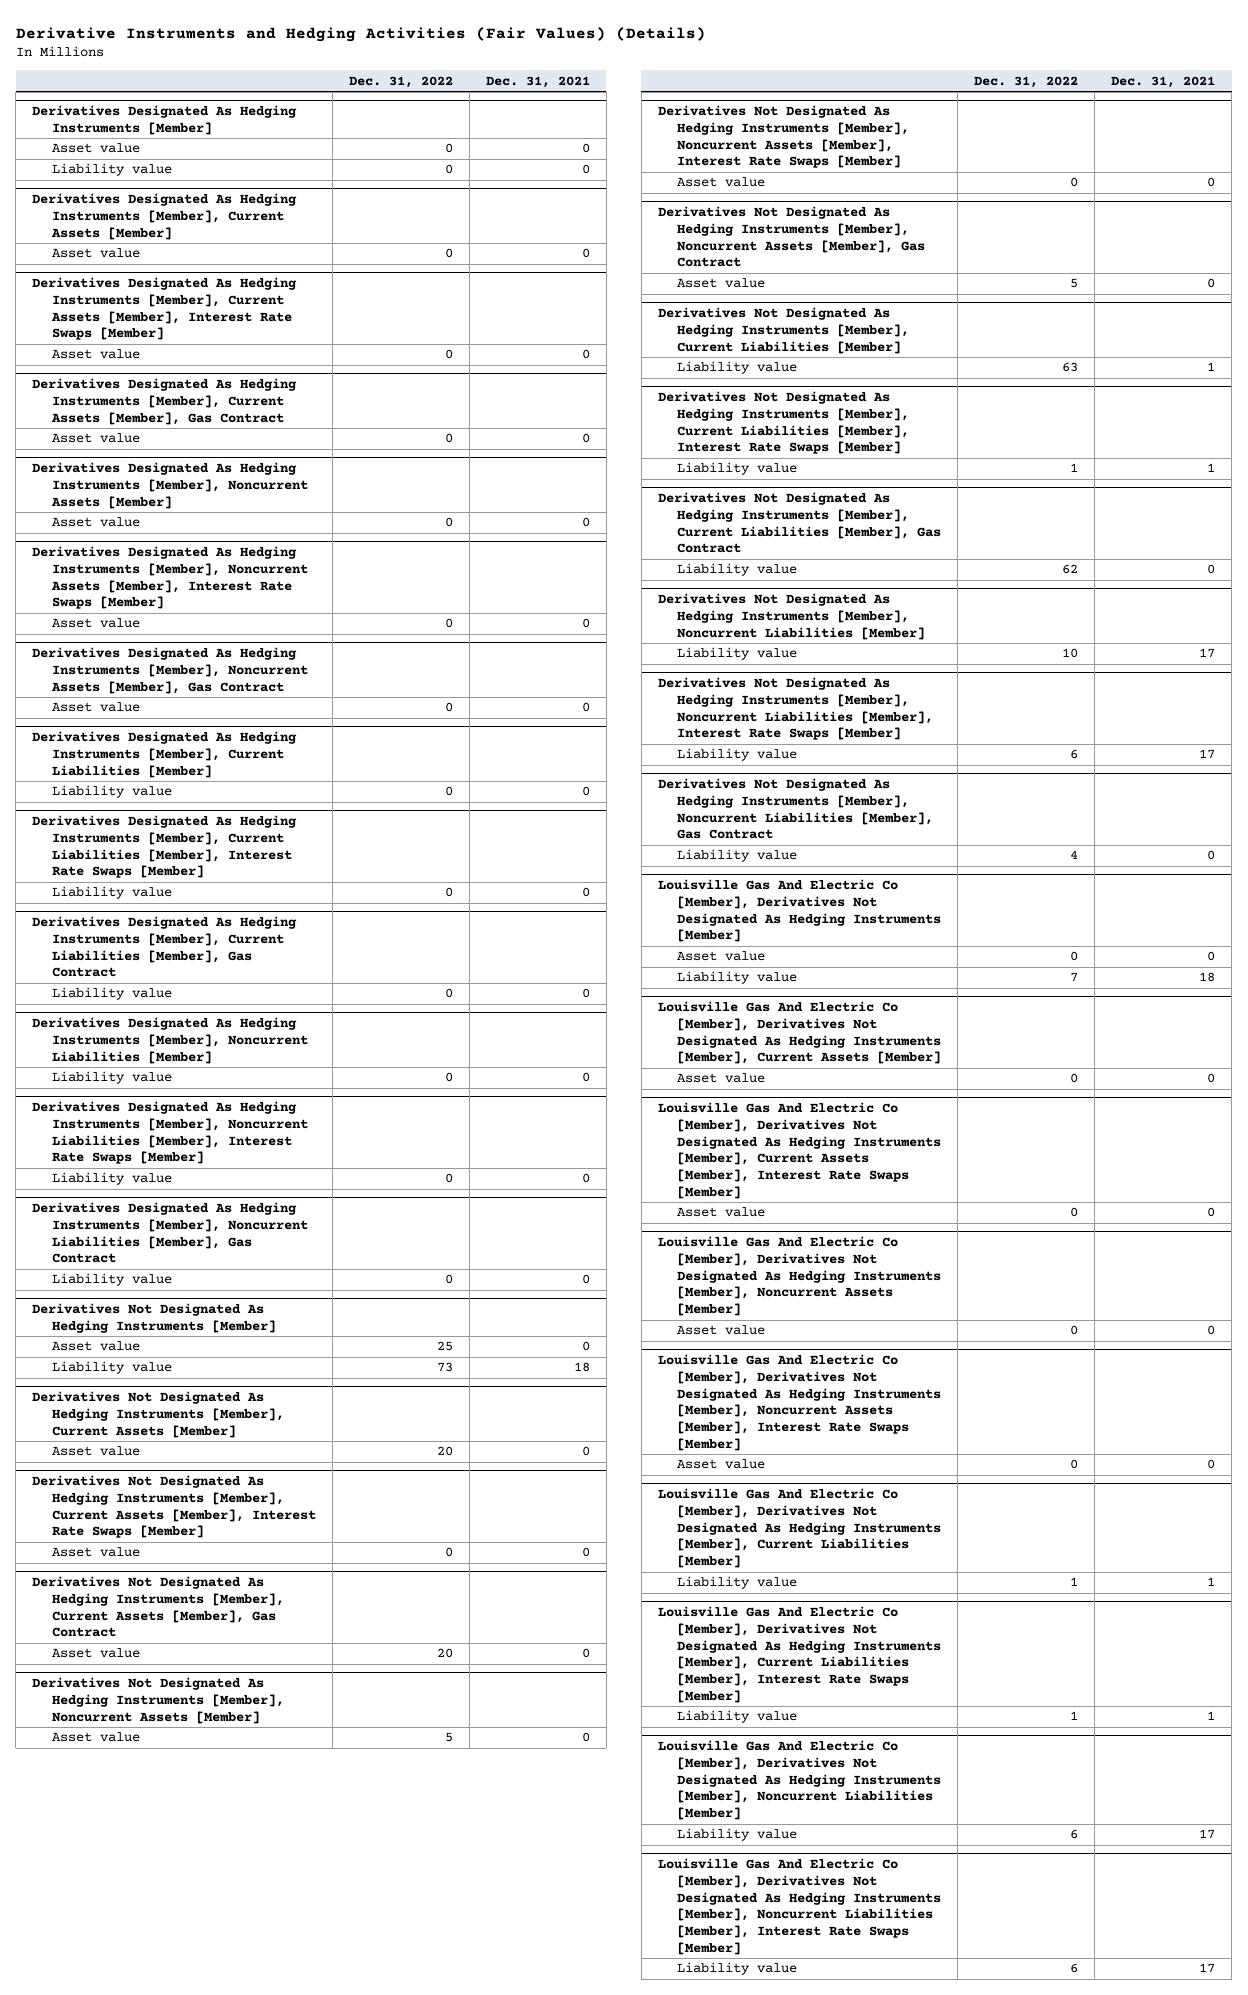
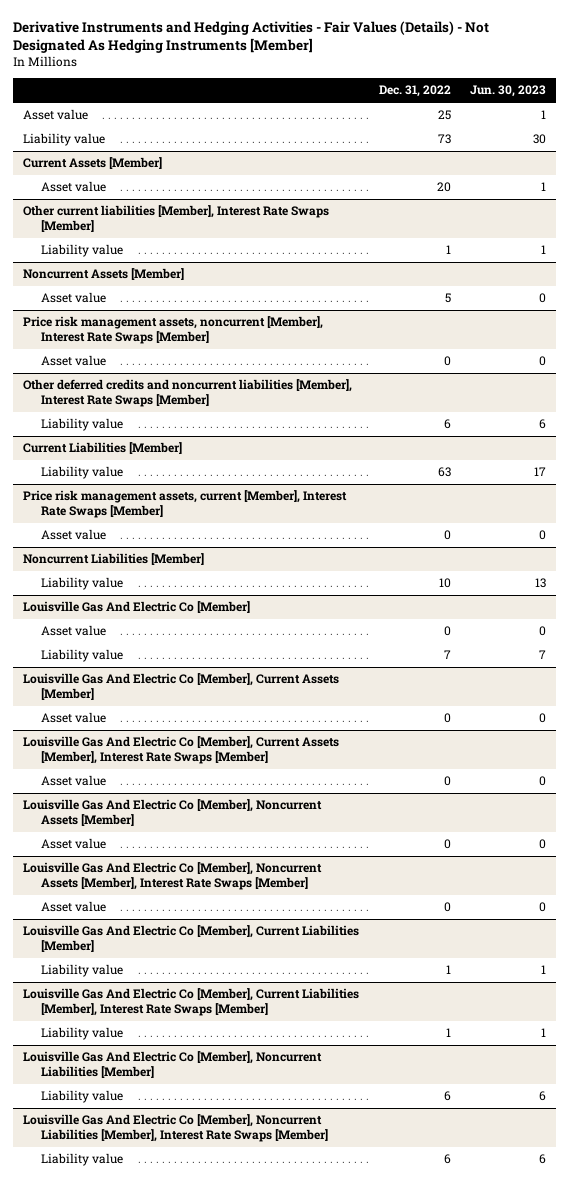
- Derivative Instruments and Hedging Activities (Fair Values) (Details)
+ Derivative Instruments and Hedging Activities - Fair Values (Details) - Not Designated As Hedging Instruments [Member]
- | Dec. 31, 2022 | Dec. 31, 2021
+ | Dec. 31, 2022 | Jun. 30, 2023
- Derivatives Designated As Hedging Instruments [Member]
- Asset value | 0 | 0
- Liability value | 0 | 0
- Derivatives Designated As Hedging Instruments [Member], Current Assets [Member]
- Asset value | 0 | 0
- Derivatives Designated As Hedging Instruments [Member], Current Assets [Member], Interest Rate Swaps [Member]
- Asset value | 0 | 0
- Derivatives Designated As Hedging Instruments [Member], Current Assets [Member], Gas Contract
- Asset value | 0 | 0
- Derivatives Designated As Hedging Instruments [Member], Noncurrent Assets [Member]
- Asset value | 0 | 0
- Derivatives Designated As Hedging Instruments [Member], Noncurrent Assets [Member], Interest Rate Swaps [Member]
- Asset value | 0 | 0
- Derivatives Designated As Hedging Instruments [Member], Noncurrent Assets [Member], Gas Contract
- Asset value | 0 | 0
- Derivatives Designated As Hedging Instruments [Member], Current Liabilities [Member]
- Liability value | 0 | 0
- Derivatives Designated As Hedging Instruments [Member], Current Liabilities [Member], Interest Rate Swaps [Member]
- Liability value | 0 | 0
- Derivatives Designated As Hedging Instruments [Member], Current Liabilities [Member], Gas Contract
- Liability value | 0 | 0
- Derivatives Designated As Hedging Instruments [Member], Noncurrent Liabilities [Member]
- Liability value | 0 | 0
- Derivatives Designated As Hedging Instruments [Member], Noncurrent Liabilities [Member], Interest Rate Swaps [Member]
- Liability value | 0 | 0
- Derivatives Designated As Hedging Instruments [Member], Noncurrent Liabilities [Member], Gas Contract
- Liability value | 0 | 0
- Derivatives Not Designated As Hedging Instruments [Member]
- Derivatives Not Designated As Hedging Instruments [Member], Current Assets [Member]
- Asset value | 20 | 0
- Derivatives Not Designated As Hedging Instruments [Member], Current Assets [Member], Interest Rate Swaps [Member]
- Asset value | 0 | 0
- Derivatives Not Designated As Hedging Instruments [Member], Current Assets [Member], Gas Contract
+ Current Assets [Member]
- Derivatives Not Designated As Hedging Instruments [Member], Noncurrent Assets [Member]
+ Other current liabilities [Member], Interest Rate Swaps [Member]
+ Liability value | 1 | 1
+ Noncurrent Assets [Member]
- Derivatives Not Designated As Hedging Instruments [Member], Noncurrent Assets [Member], Interest Rate Swaps [Member]
+ Price risk management assets, noncurrent [Member], Interest Rate Swaps [Member]
- Derivatives Not Designated As Hedging Instruments [Member], Noncurrent Assets [Member], Gas Contract
- Asset value | 5 | 0
- Derivatives Not Designated As Hedging Instruments [Member], Current Liabilities [Member]
+ Other deferred credits and noncurrent liabilities [Member], Interest Rate Swaps [Member]
+ Liability value | 6 | 6
+ Current Liabilities [Member]
- Derivatives Not Designated As Hedging Instruments [Member], Current Liabilities [Member], Interest Rate Swaps [Member]
- Liability value | 1 | 1
- Derivatives Not Designated As Hedging Instruments [Member], Current Liabilities [Member], Gas Contract
- Liability value | 62 | 0
- Derivatives Not Designated As Hedging Instruments [Member], Noncurrent Liabilities [Member]
+ Price risk management assets, current [Member], Interest Rate Swaps [Member]
+ Asset value | 0 | 0
+ Noncurrent Liabilities [Member]
- Derivatives Not Designated As Hedging Instruments [Member], Noncurrent Liabilities [Member], Interest Rate Swaps [Member]
- Liability value | 6 | 17
- Derivatives Not Designated As Hedging Instruments [Member], Noncurrent Liabilities [Member], Gas Contract
- Liability value | 4 | 0
- Louisville Gas And Electric Co [Member], Derivatives Not Designated As Hedging Instruments [Member]
+ Louisville Gas And Electric Co [Member]
- Louisville Gas And Electric Co [Member], Derivatives Not Designated As Hedging Instruments [Member], Current Assets [Member]
+ Louisville Gas And Electric Co [Member], Current Assets [Member]
- Louisville Gas And Electric Co [Member], Derivatives Not Designated As Hedging Instruments [Member], Current Assets [Member], Interest Rate Swaps [Member]
+ Louisville Gas And Electric Co [Member], Current Assets [Member], Interest Rate Swaps [Member]
- Louisville Gas And Electric Co [Member], Derivatives Not Designated As Hedging Instruments [Member], Noncurrent Assets [Member]
+ Louisville Gas And Electric Co [Member], Noncurrent Assets [Member]
- Louisville Gas And Electric Co [Member], Derivatives Not Designated As Hedging Instruments [Member], Noncurrent Assets [Member], Interest Rate Swaps [Member]
+ Louisville Gas And Electric Co [Member], Noncurrent Assets [Member], Interest Rate Swaps [Member]
- Louisville Gas And Electric Co [Member], Derivatives Not Designated As Hedging Instruments [Member], Current Liabilities [Member]
+ Louisville Gas And Electric Co [Member], Current Liabilities [Member]
- Louisville Gas And Electric Co [Member], Derivatives Not Designated As Hedging Instruments [Member], Current Liabilities [Member], Interest Rate Swaps [Member]
+ Louisville Gas And Electric Co [Member], Current Liabilities [Member], Interest Rate Swaps [Member]
- Louisville Gas And Electric Co [Member], Derivatives Not Designated As Hedging Instruments [Member], Noncurrent Liabilities [Member]
+ Louisville Gas And Electric Co [Member], Noncurrent Liabilities [Member]
- Louisville Gas And Electric Co [Member], Derivatives Not Designated As Hedging Instruments [Member], Noncurrent Liabilities [Member], Interest Rate Swaps [Member]
+ Louisville Gas And Electric Co [Member], Noncurrent Liabilities [Member], Interest Rate Swaps [Member]

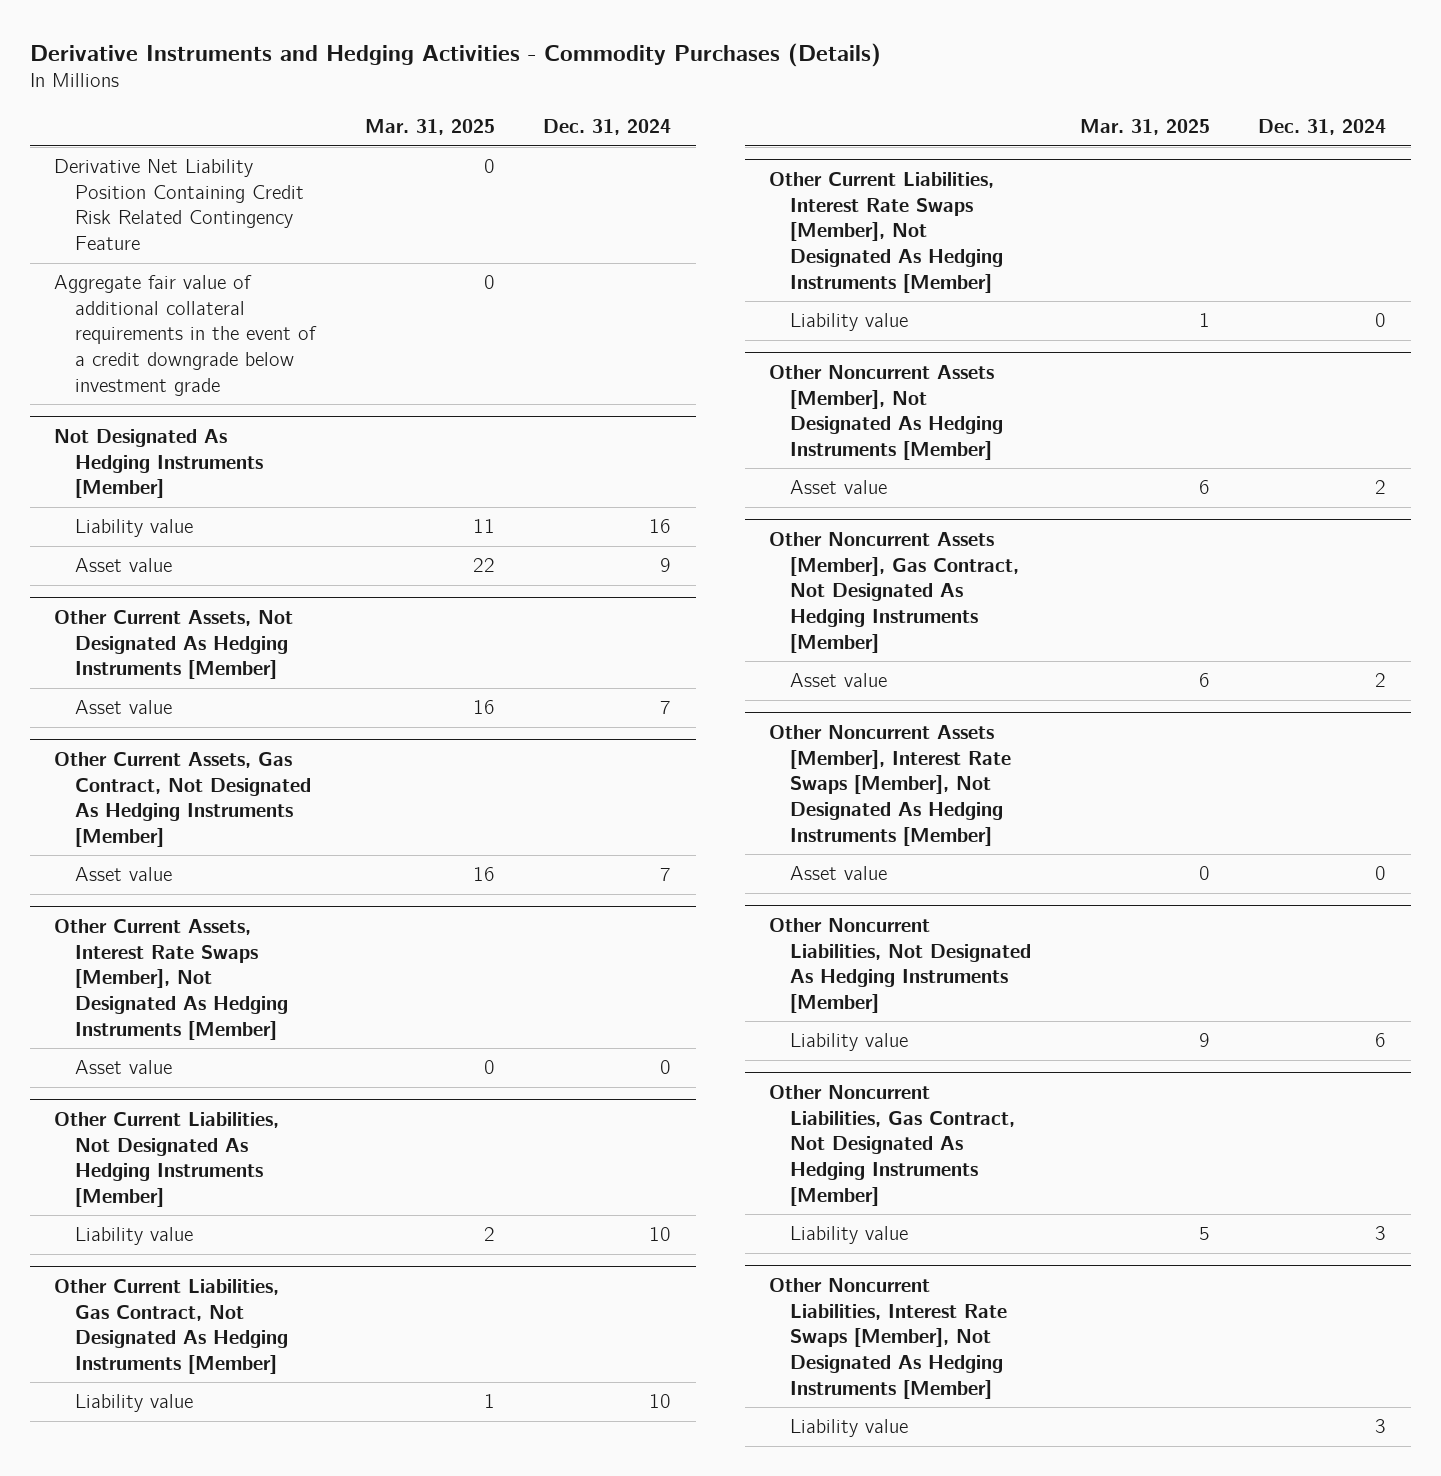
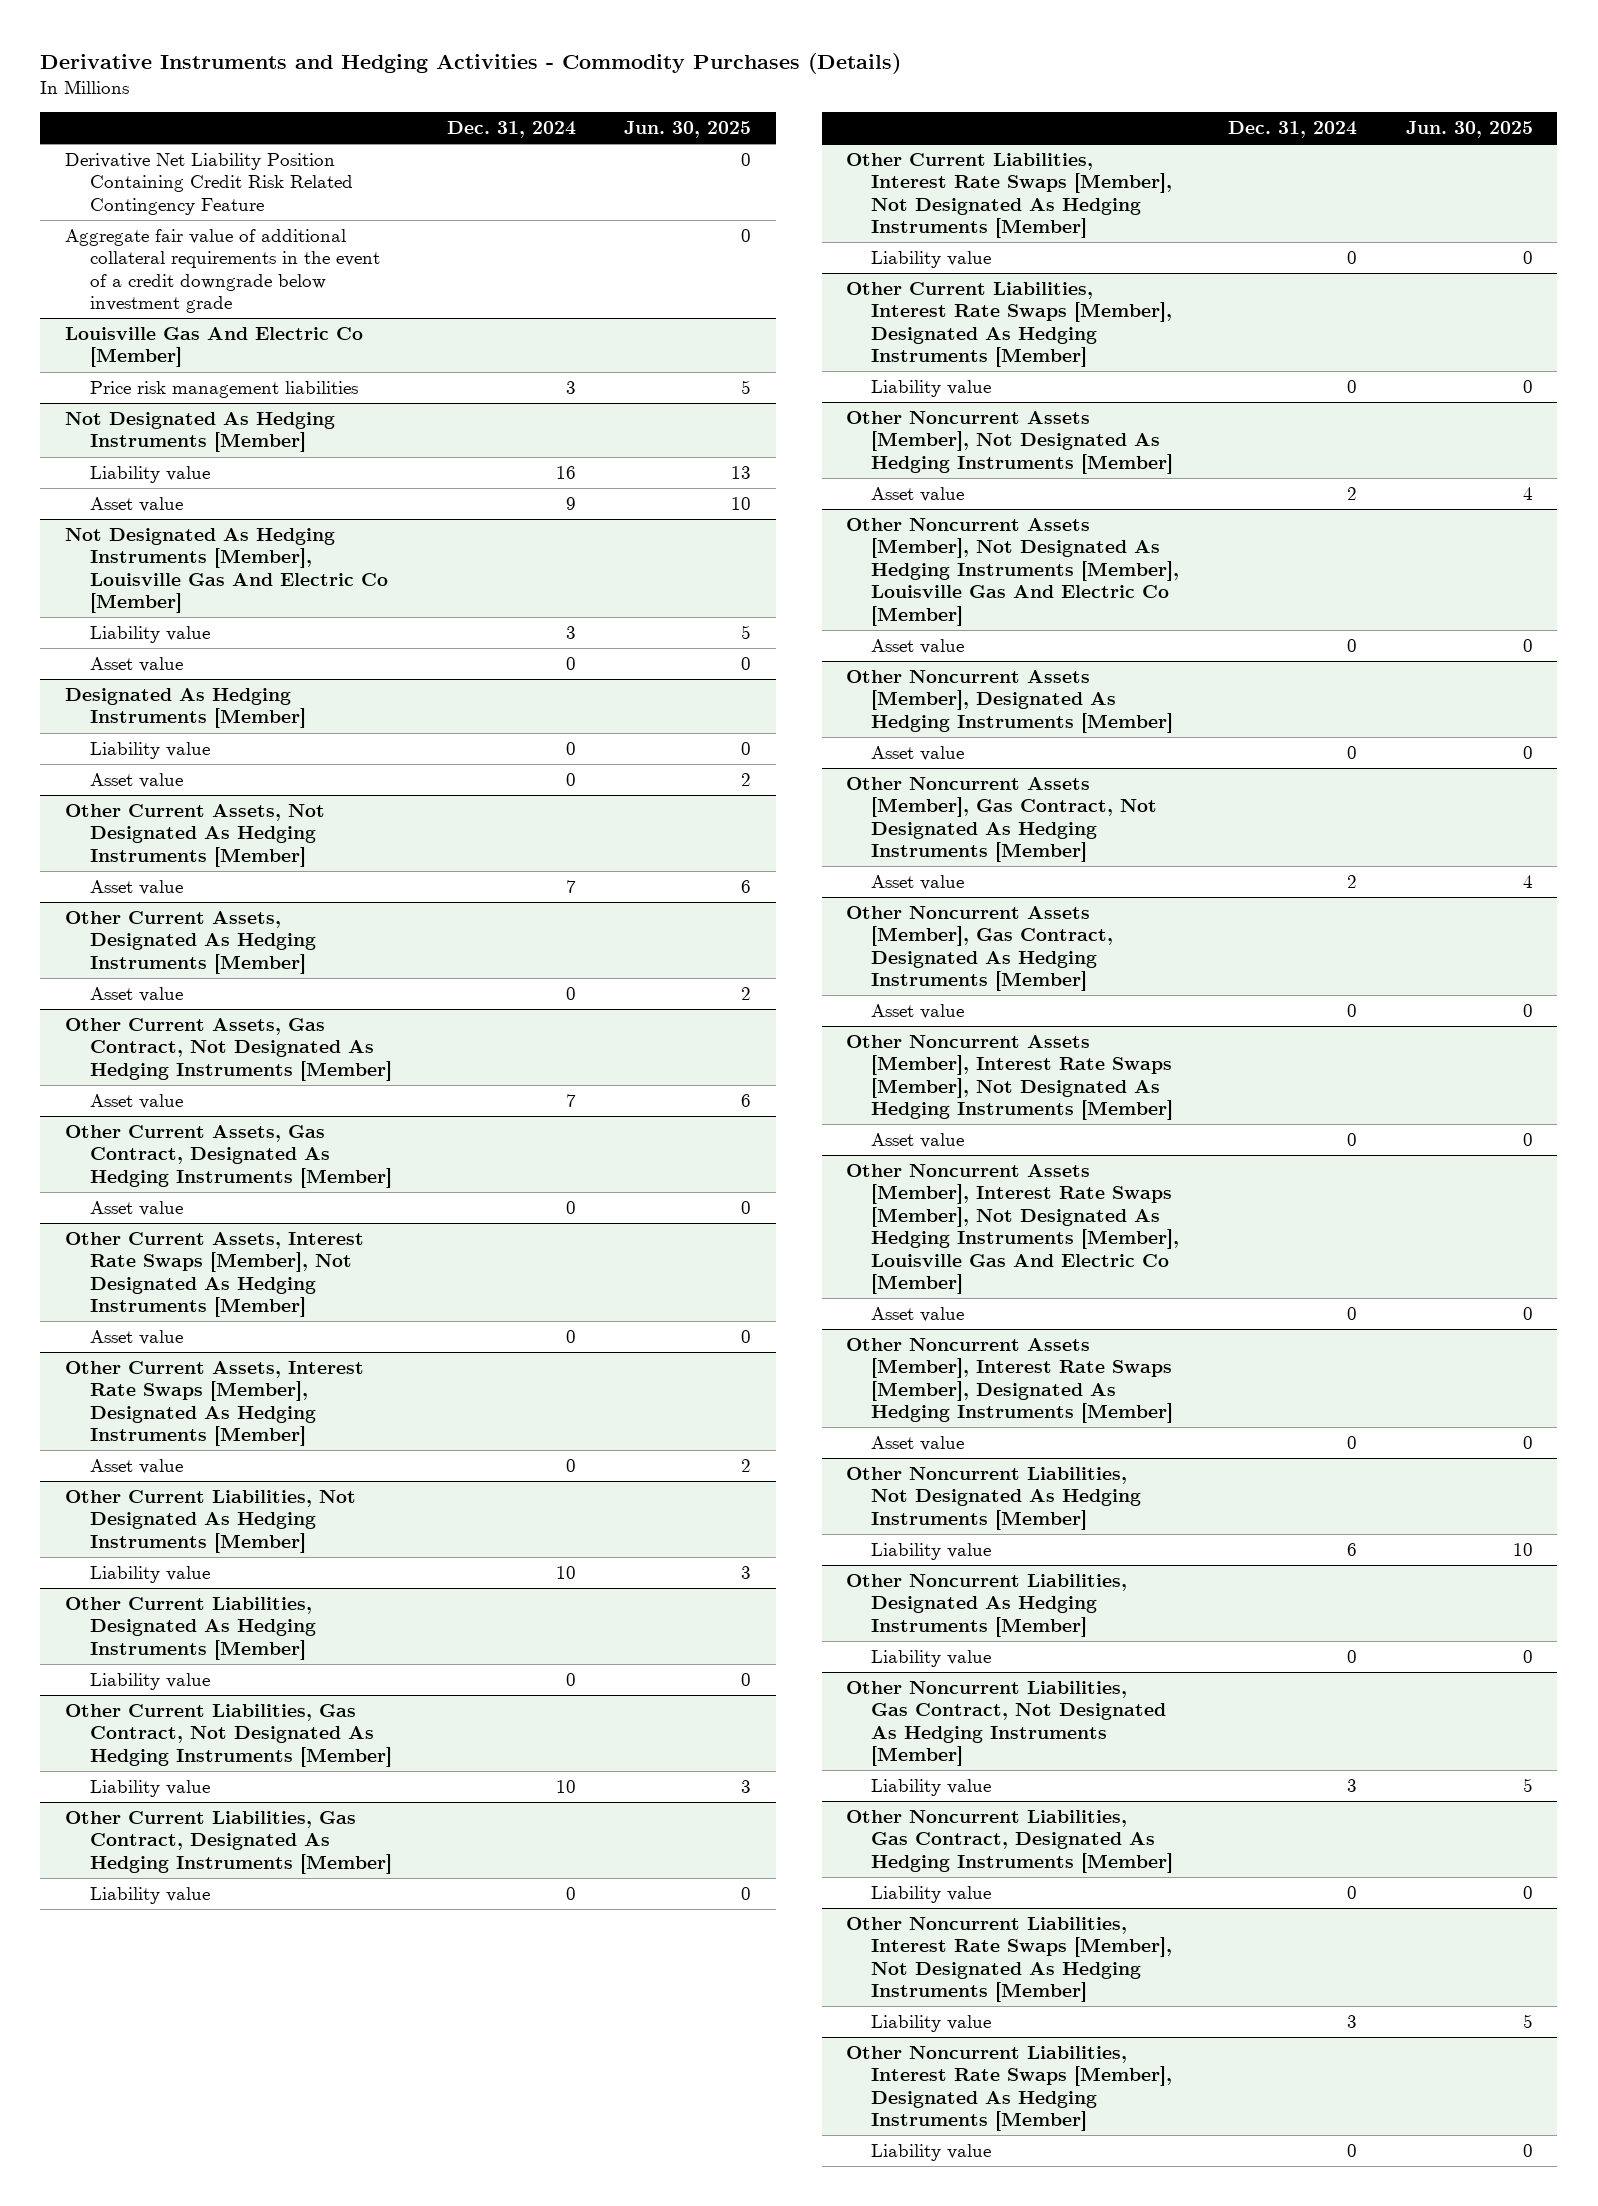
- | Mar. 31, 2025 | Dec. 31, 2024
+ | Dec. 31, 2024 | Jun. 30, 2025
+ Louisville Gas And Electric Co [Member]
+ Price risk management liabilities | 3 | 5
+ Not Designated As Hedging Instruments [Member], Louisville Gas And Electric Co [Member]
+ Liability value | 3 | 5
+ Asset value | 0 | 0
+ Designated As Hedging Instruments [Member]
+ Liability value | 0 | 0
+ Asset value | 0 | 2
+ Other Current Assets, Designated As Hedging Instruments [Member]
+ Asset value | 0 | 2
+ Other Current Assets, Gas Contract, Designated As Hedging Instruments [Member]
+ Asset value | 0 | 0
+ Other Current Assets, Interest Rate Swaps [Member], Designated As Hedging Instruments [Member]
+ Asset value | 0 | 2
+ Other Current Liabilities, Designated As Hedging Instruments [Member]
+ Liability value | 0 | 0
+ Other Current Liabilities, Gas Contract, Designated As Hedging Instruments [Member]
+ Liability value | 0 | 0
+ Other Current Liabilities, Interest Rate Swaps [Member], Designated As Hedging Instruments [Member]
+ Liability value | 0 | 0
+ Other Noncurrent Assets [Member], Not Designated As Hedging Instruments [Member], Louisville Gas And Electric Co [Member]
+ Asset value | 0 | 0
+ Other Noncurrent Assets [Member], Designated As Hedging Instruments [Member]
+ Asset value | 0 | 0
+ Other Noncurrent Assets [Member], Gas Contract, Designated As Hedging Instruments [Member]
+ Asset value | 0 | 0
+ Other Noncurrent Assets [Member], Interest Rate Swaps [Member], Not Designated As Hedging Instruments [Member], Louisville Gas And Electric Co [Member]
+ Asset value | 0 | 0
+ Other Noncurrent Assets [Member], Interest Rate Swaps [Member], Designated As Hedging Instruments [Member]
+ Asset value | 0 | 0
+ Other Noncurrent Liabilities, Designated As Hedging Instruments [Member]
+ Liability value | 0 | 0
+ Other Noncurrent Liabilities, Gas Contract, Designated As Hedging Instruments [Member]
+ Liability value | 0 | 0
+ Other Noncurrent Liabilities, Interest Rate Swaps [Member], Designated As Hedging Instruments [Member]
+ Liability value | 0 | 0

